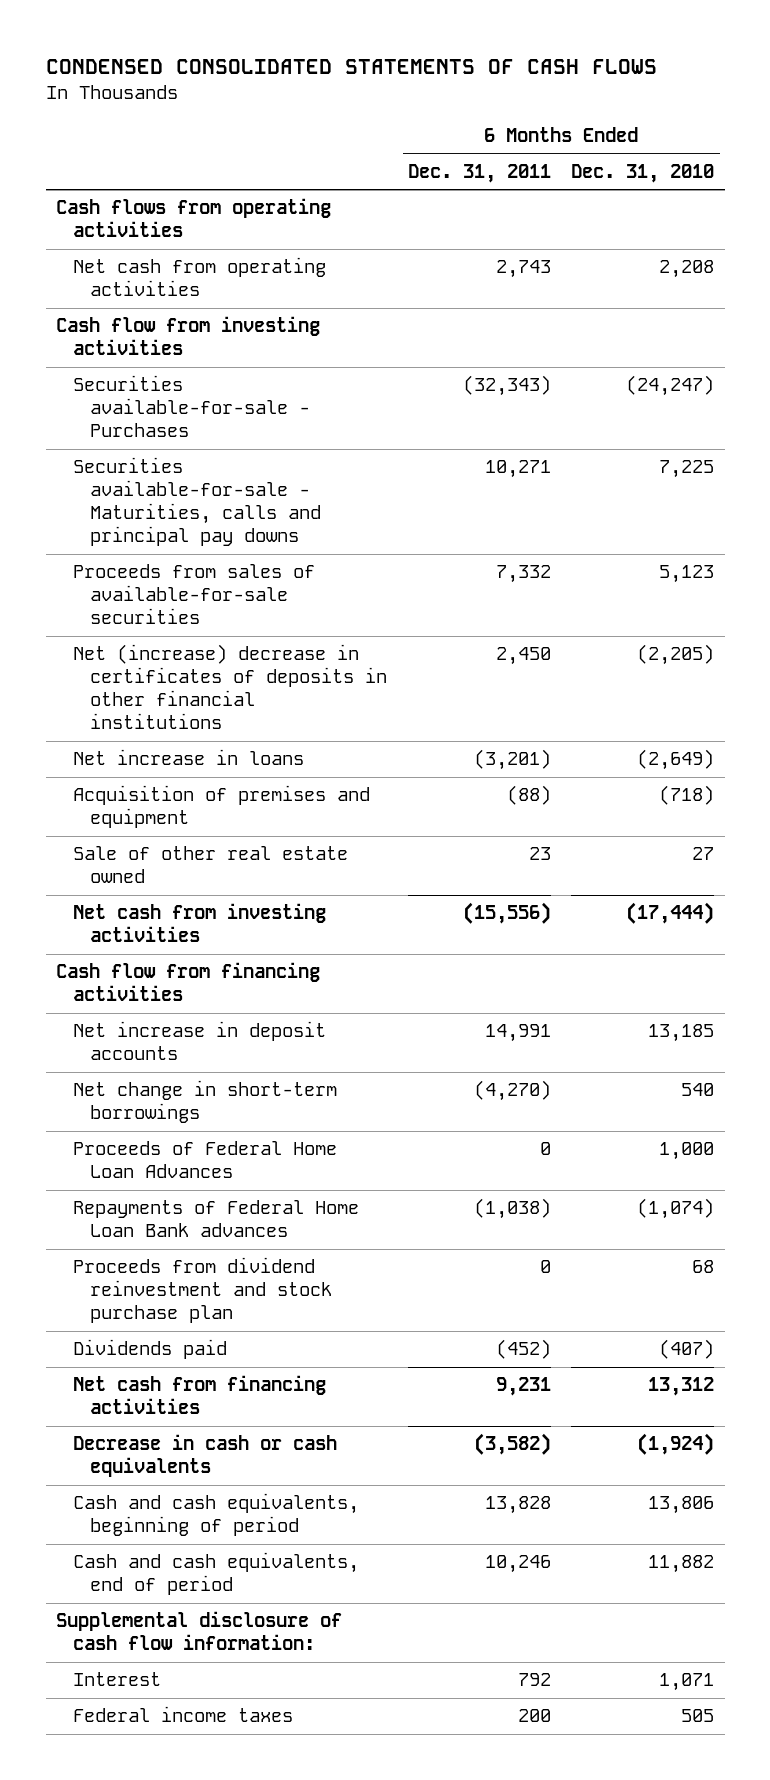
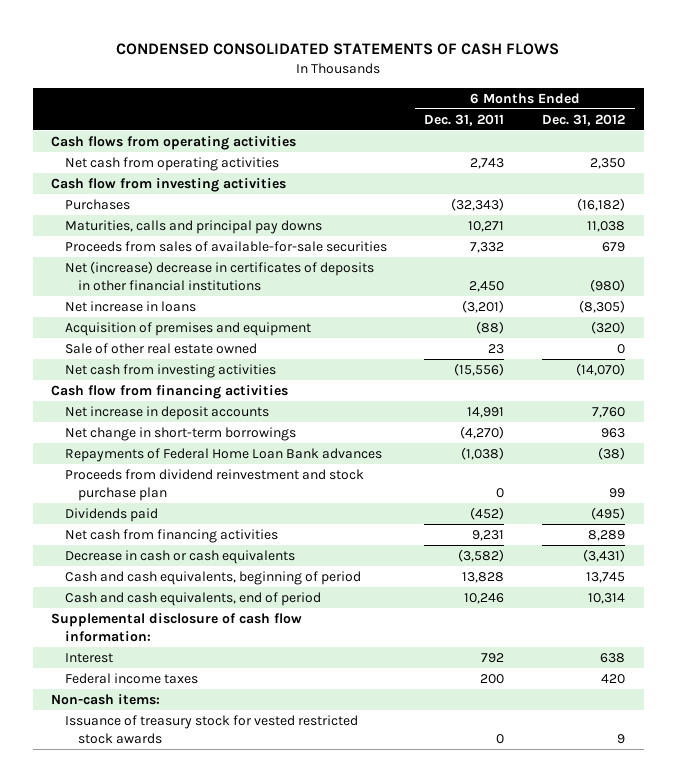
- | 6 Months Ended Dec. 31, 2011 | 6 Months Ended Dec. 31, 2010
+ | 6 Months Ended Dec. 31, 2011 | 6 Months Ended Dec. 31, 2012
- Securities available-for-sale - Purchases | (32,343) | (24,247)
- Securities available-for-sale - Maturities, calls and principal pay downs | 10,271 | 7,225
+ Purchases | (32,343) | (16,182)
+ Maturities, calls and principal pay downs | 10,271 | 11,038
- Proceeds of Federal Home Loan Advances | 0 | 1,000
+ Non-cash items:
+ Issuance of treasury stock for vested restricted stock awards | 0 | 9

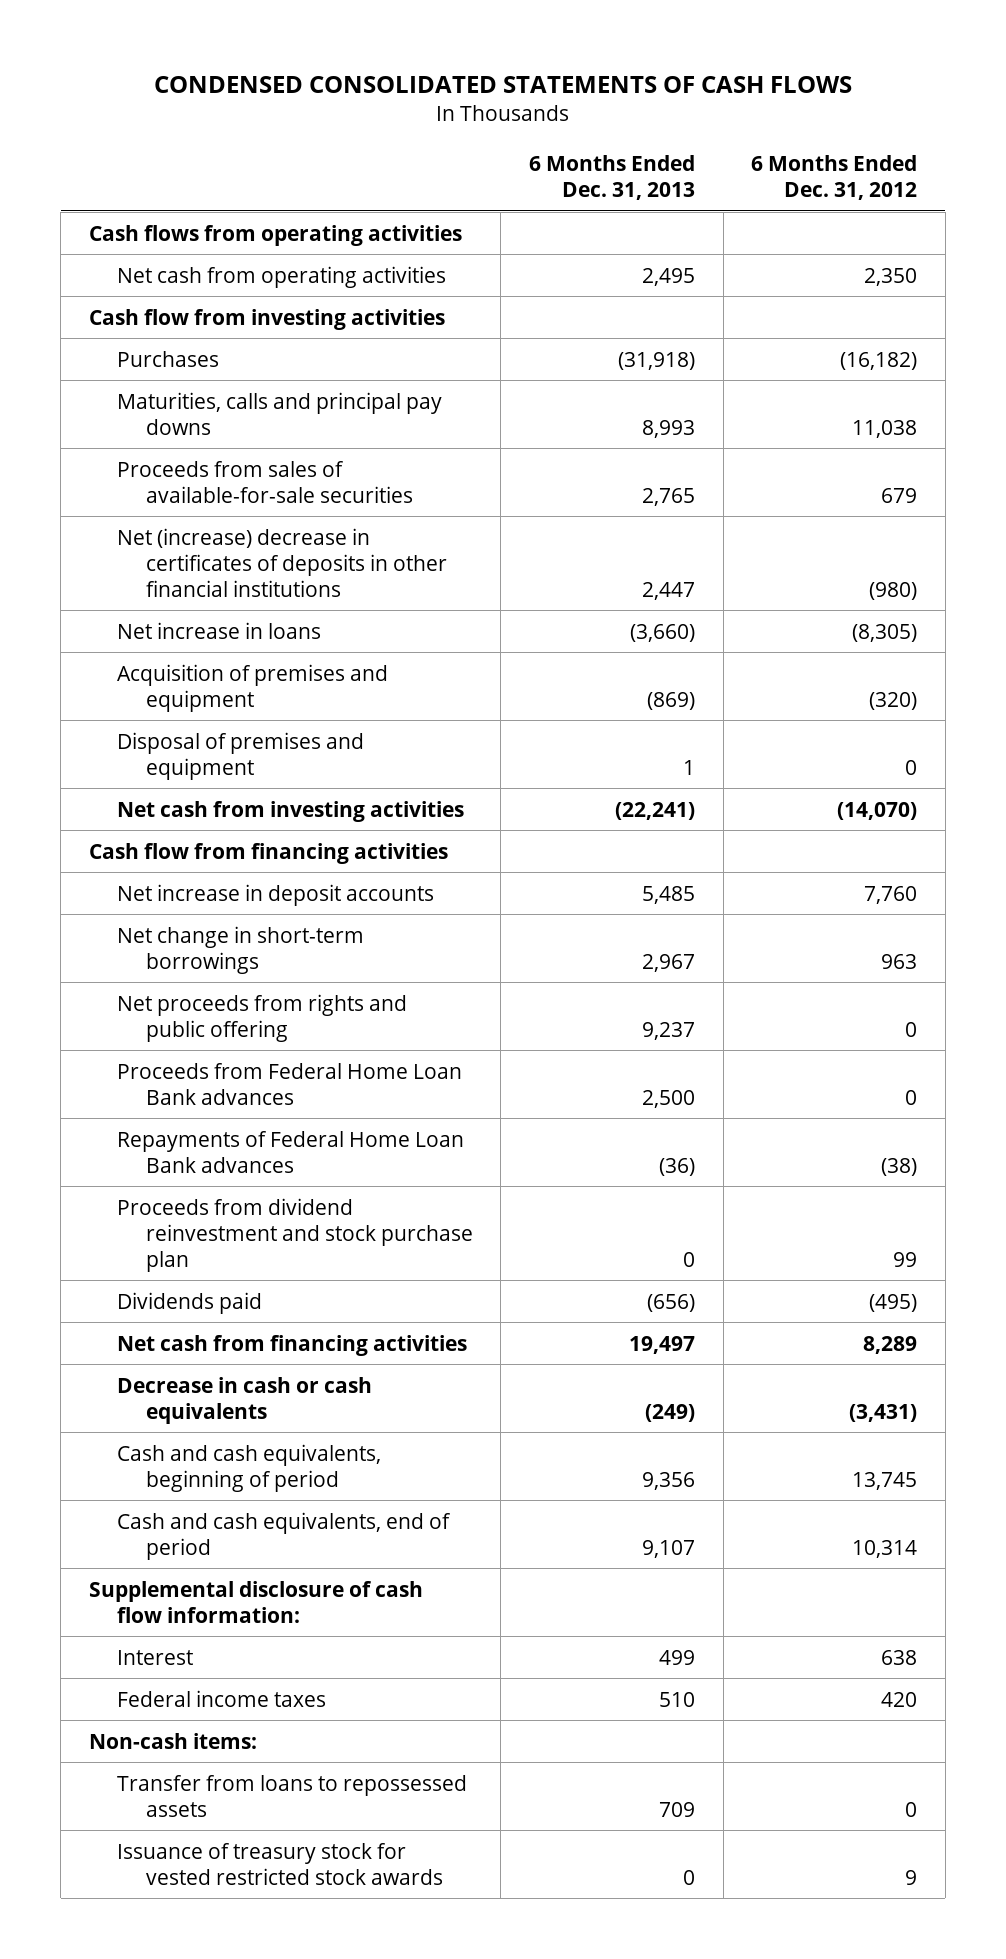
- | 6 Months Ended Dec. 31, 2011 | 6 Months Ended Dec. 31, 2012
+ | 6 Months Ended Dec. 31, 2013 | 6 Months Ended Dec. 31, 2012
- Sale of other real estate owned | 23 | 0
+ Disposal of premises and equipment | 1 | 0
+ Net proceeds from rights and public offering | 9,237 | 0
+ Proceeds from Federal Home Loan Bank advances | 2,500 | 0
+ Transfer from loans to repossessed assets | 709 | 0

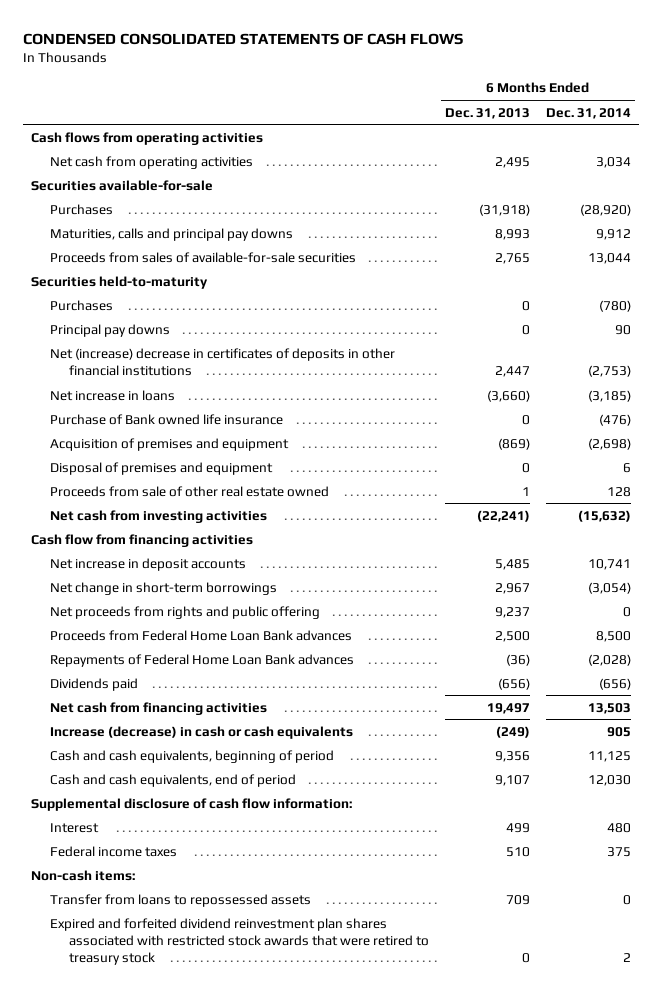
- | 6 Months Ended Dec. 31, 2013 | 6 Months Ended Dec. 31, 2012
+ | 6 Months Ended Dec. 31, 2013 | 6 Months Ended Dec. 31, 2014
- Cash flow from investing activities
+ Securities available-for-sale
+ Securities held-to-maturity
+ Purchases | 0 | (780)
+ Principal pay downs | 0 | 90
+ Purchase of Bank owned life insurance | 0 | (476)
- Disposal of premises and equipment | 1 | 0
+ Disposal of premises and equipment | 0 | 6
+ Proceeds from sale of other real estate owned | 1 | 128
- Proceeds from dividend reinvestment and stock purchase plan | 0 | 99
- Decrease in cash or cash equivalents | (249) | (3,431)
+ Increase (decrease) in cash or cash equivalents | (249) | 905
- Issuance of treasury stock for vested restricted stock awards | 0 | 9
+ Expired and forfeited dividend reinvestment plan shares associated with restricted stock awards that were retired to treasury stock | 0 | 2

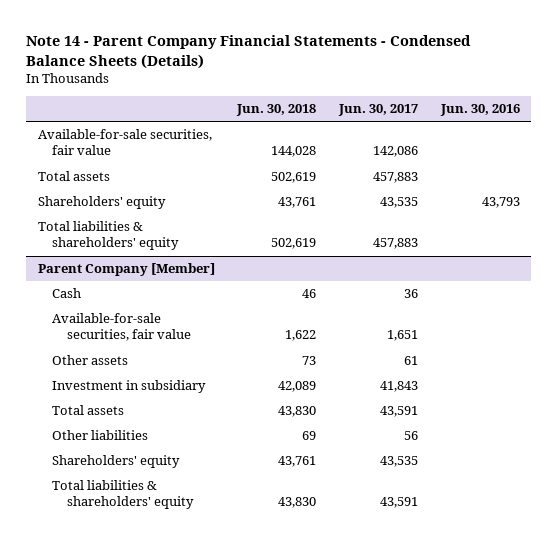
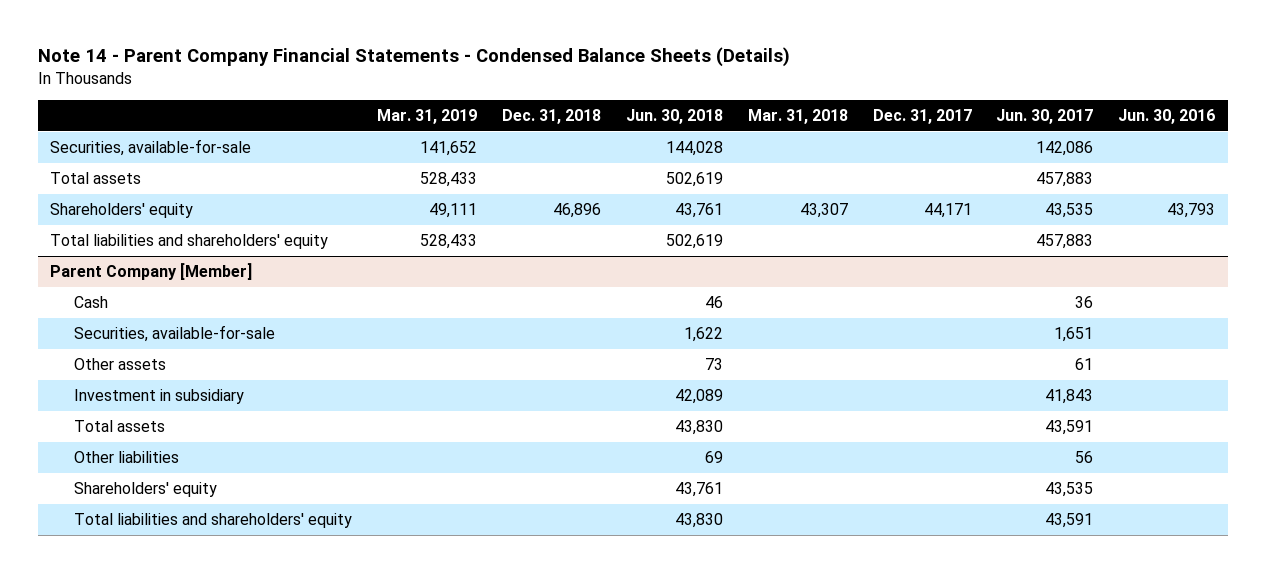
- | Jun. 30, 2018 | Jun. 30, 2017 | Jun. 30, 2016
+ | Mar. 31, 2019 | Dec. 31, 2018 | Jun. 30, 2018 | Mar. 31, 2018 | Dec. 31, 2017 | Jun. 30, 2017 | Jun. 30, 2016
- Available-for-sale securities, fair value | 144,028 | 142,086 |
+ Securities, available-for-sale | 141,652 | | 144,028 | | | 142,086 |
- Total liabilities & shareholders' equity | 502,619 | 457,883 |
+ Total liabilities and shareholders' equity | 528,433 | | 502,619 | | | 457,883 |
@ Parent Company [Member]
- Available-for-sale securities, fair value | 1,622 | 1,651 |
+ Securities, available-for-sale | | | 1,622 | | | 1,651 |
- Total liabilities & shareholders' equity | 43,830 | 43,591 |
+ Total liabilities and shareholders' equity | | | 43,830 | | | 43,591 |

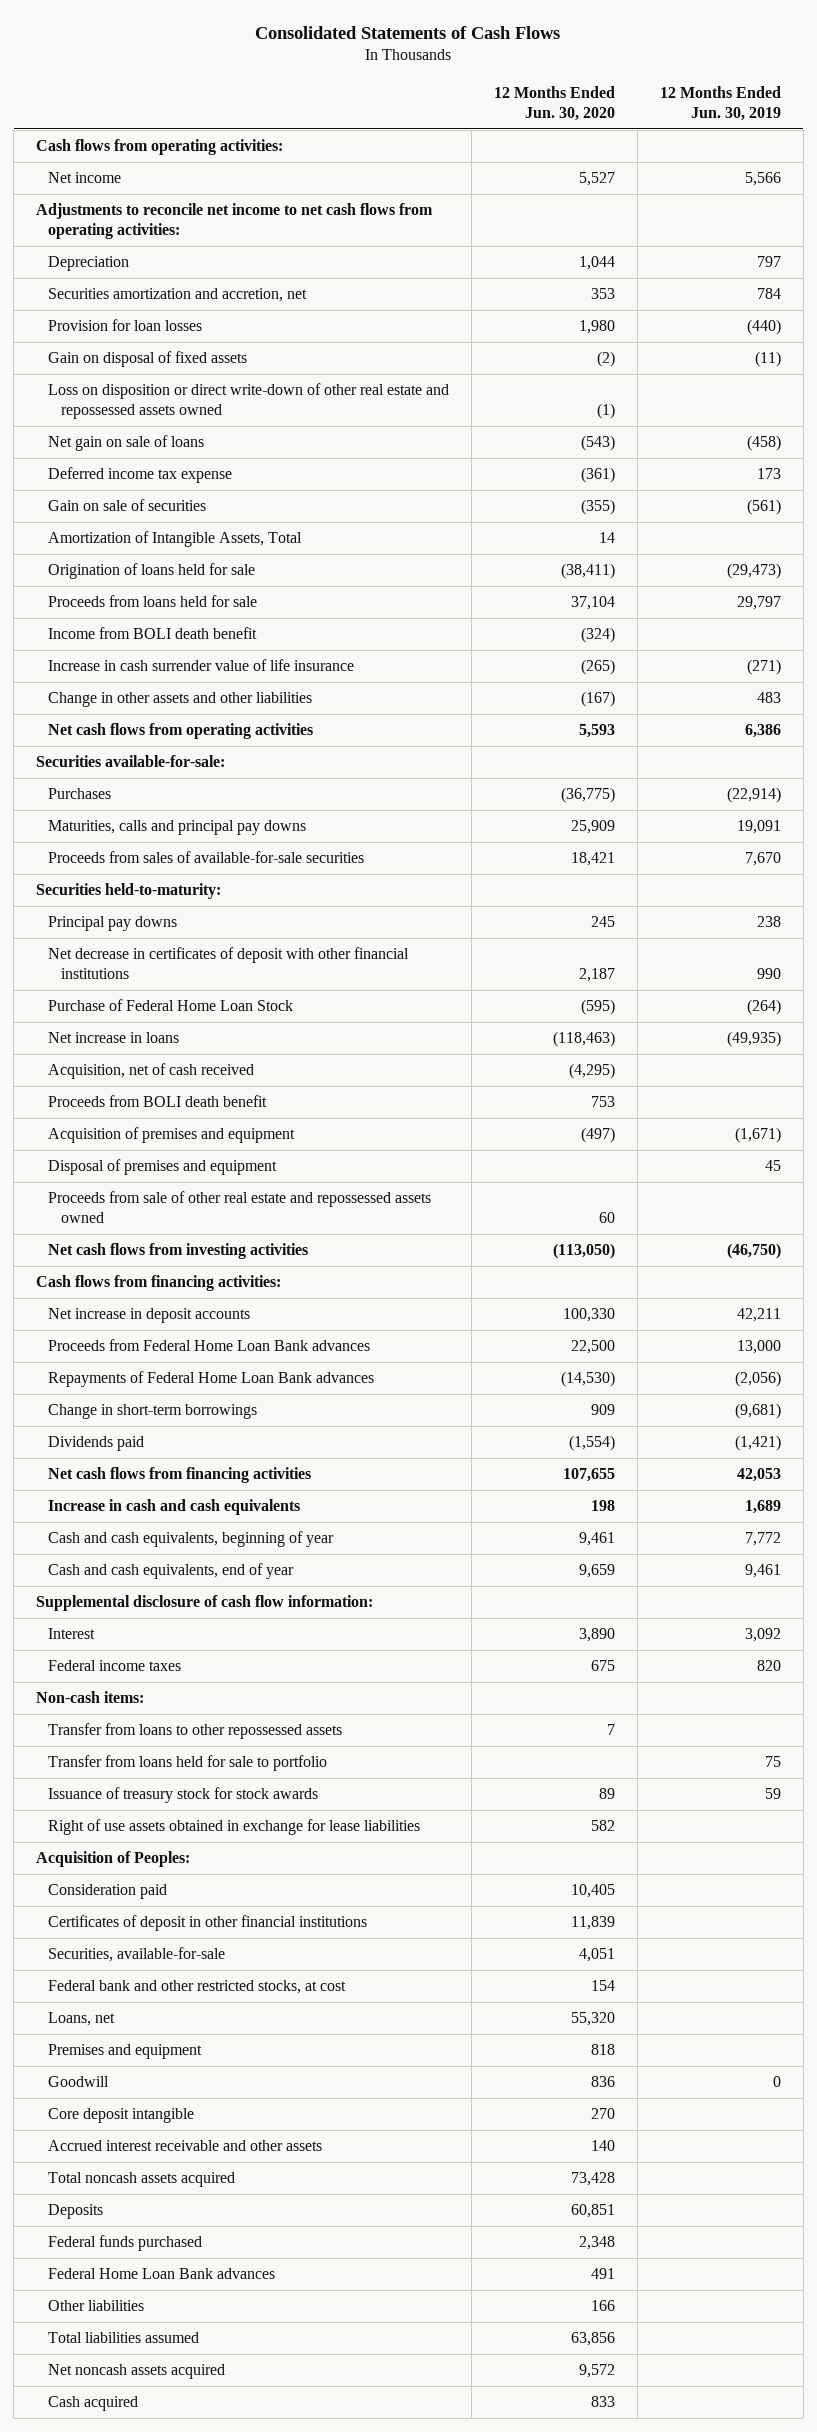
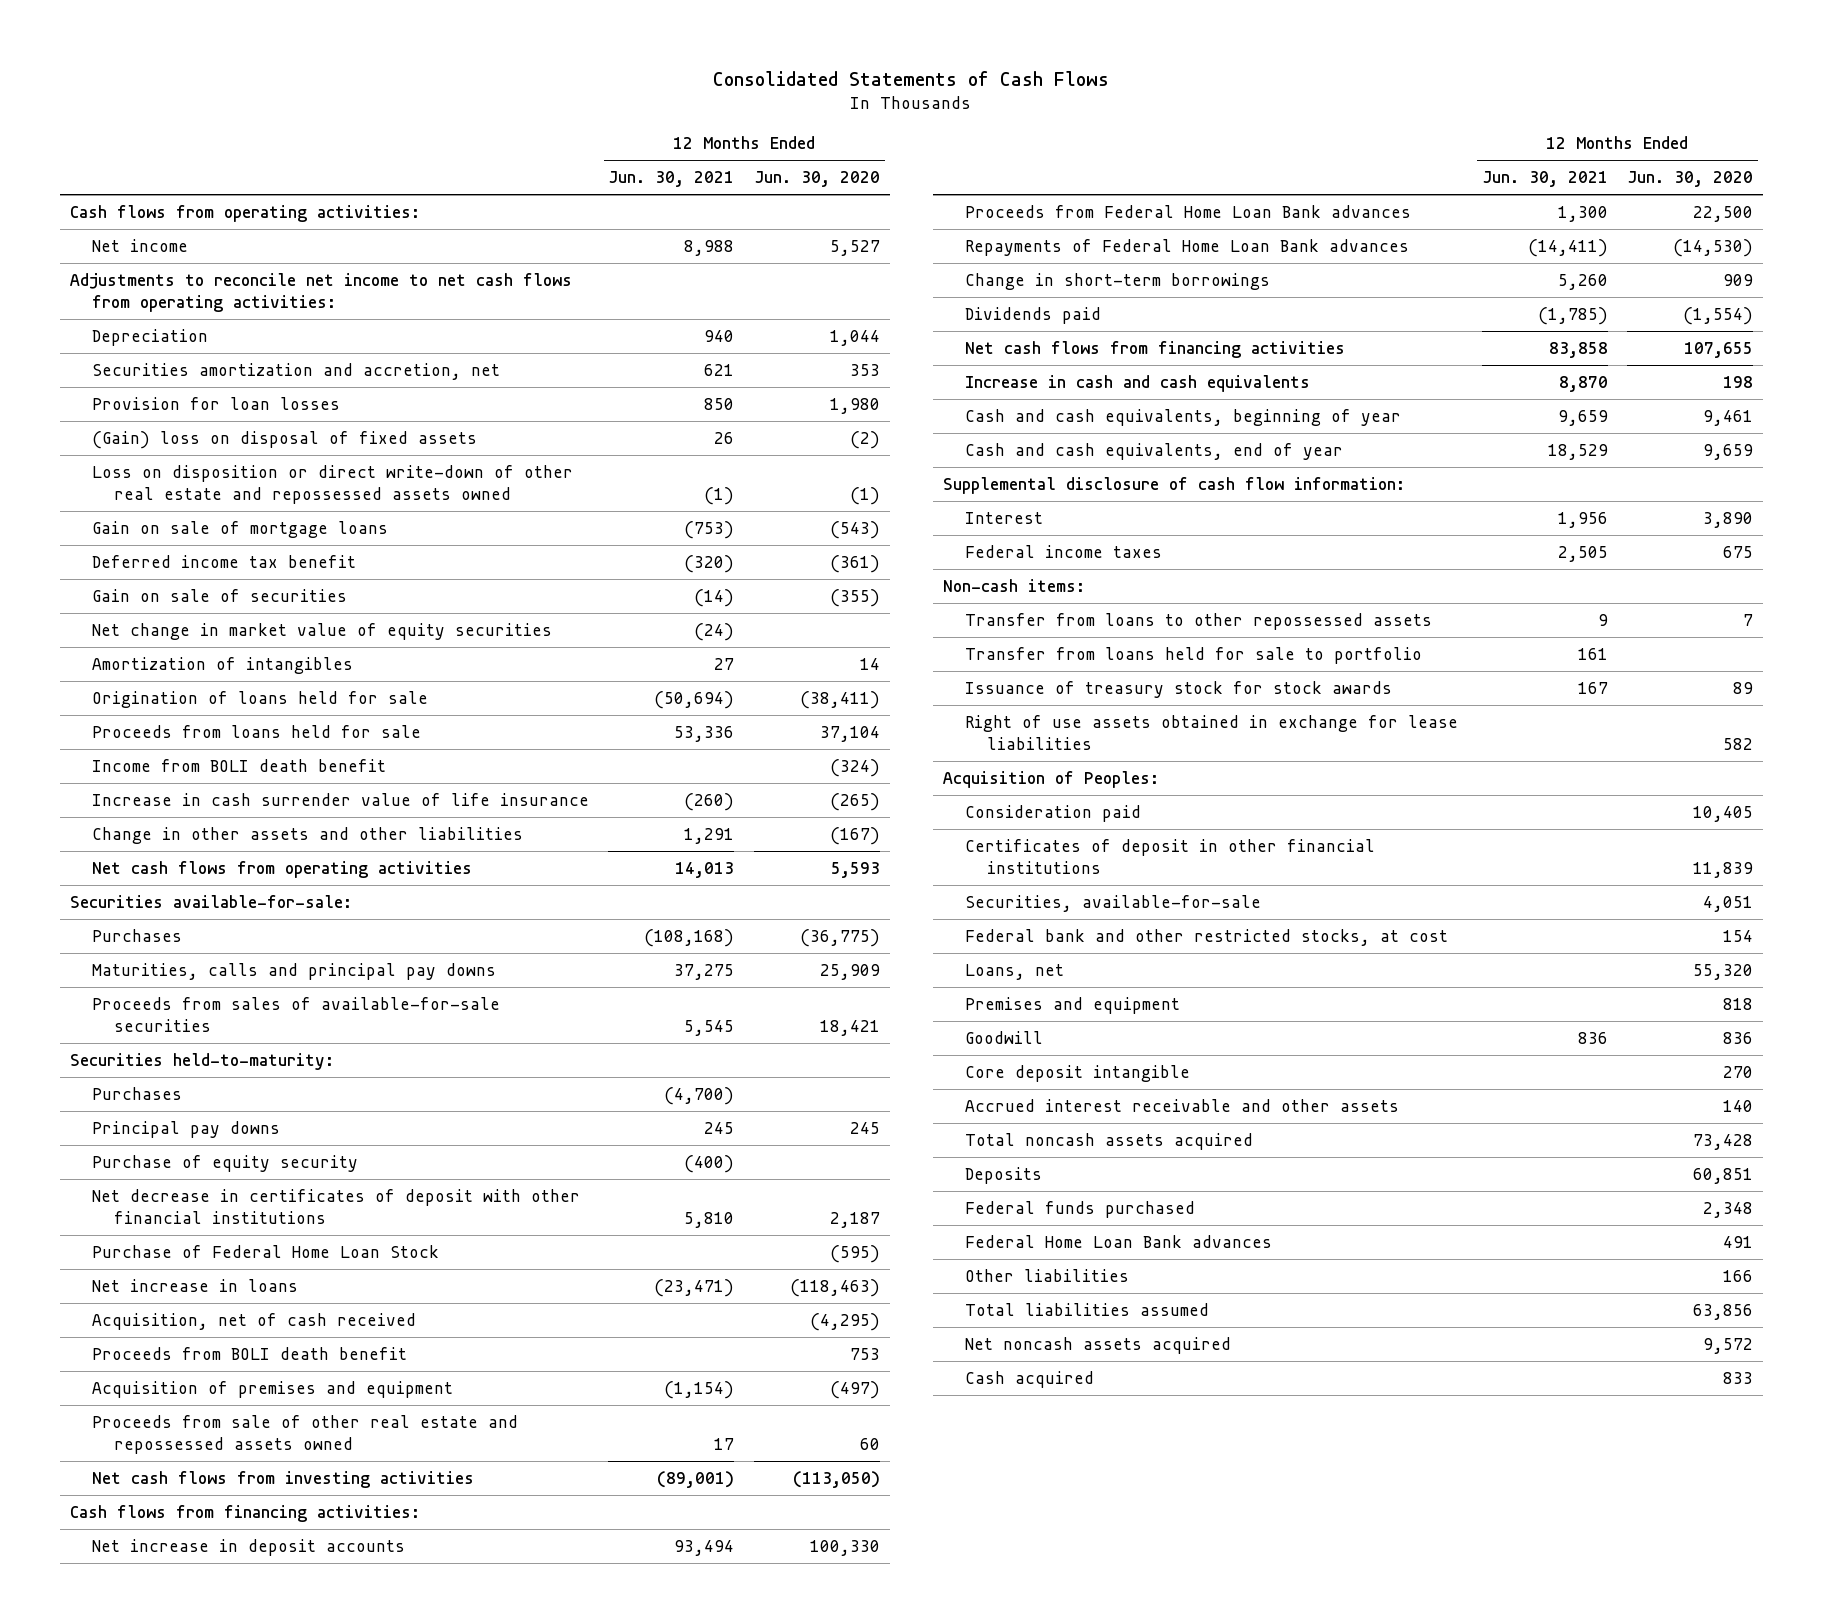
- | 12 Months Ended Jun. 30, 2020 | 12 Months Ended Jun. 30, 2019
+ | 12 Months Ended Jun. 30, 2021 | 12 Months Ended Jun. 30, 2020
- Gain on disposal of fixed assets | (2) | (11)
+ (Gain) loss on disposal of fixed assets | 26 | (2)
- Net gain on sale of loans | (543) | (458)
- Deferred income tax expense | (361) | 173
+ Gain on sale of mortgage loans | (753) | (543)
+ Deferred income tax benefit | (320) | (361)
- Amortization of Intangible Assets, Total | 14 |
+ Net change in market value of equity securities | (24) |
+ Amortization of intangibles | 27 | 14
+ Purchases | (4,700) |
+ Purchase of equity security | (400) |
- Disposal of premises and equipment | | 45

